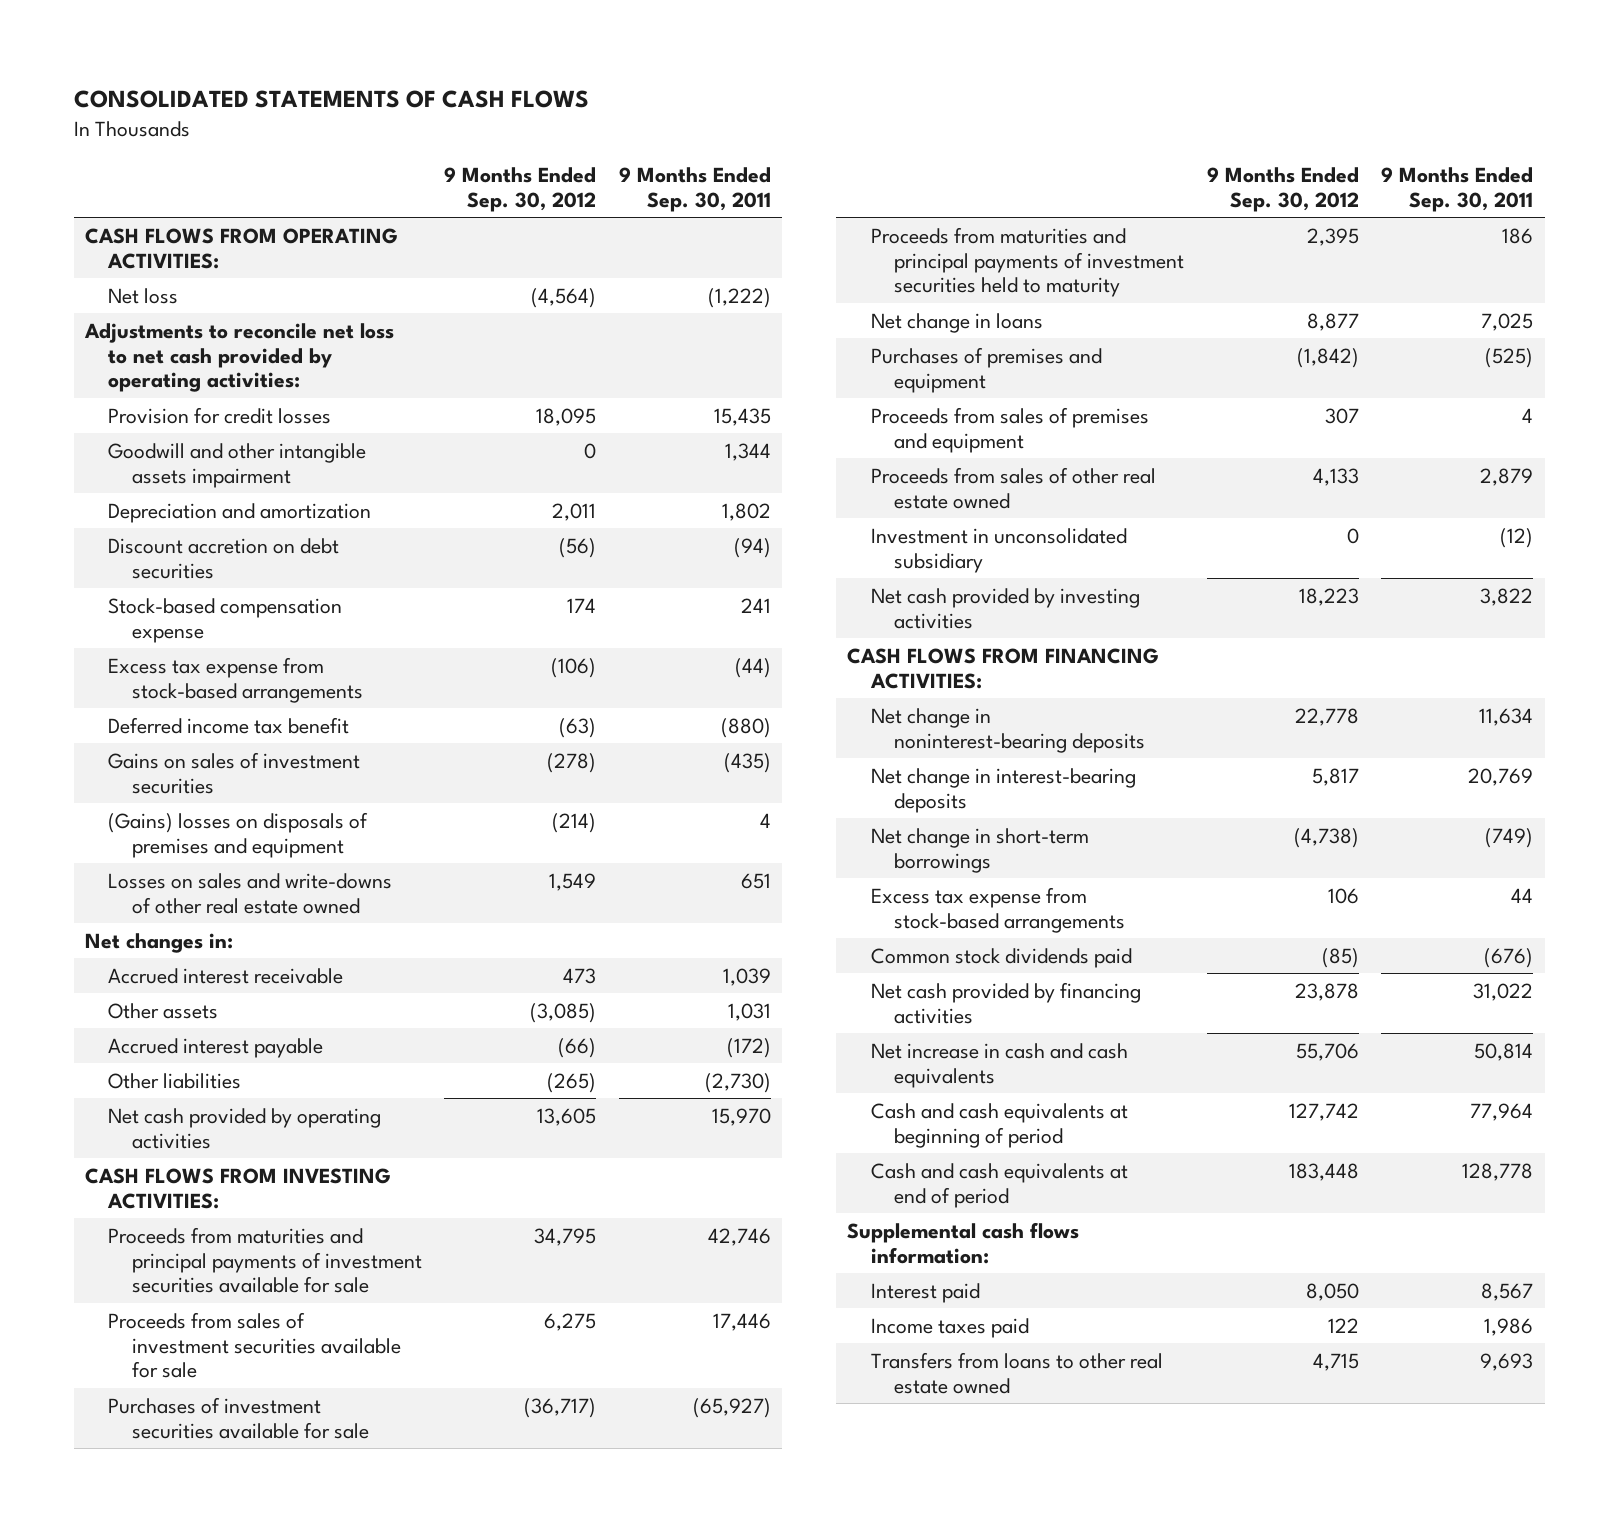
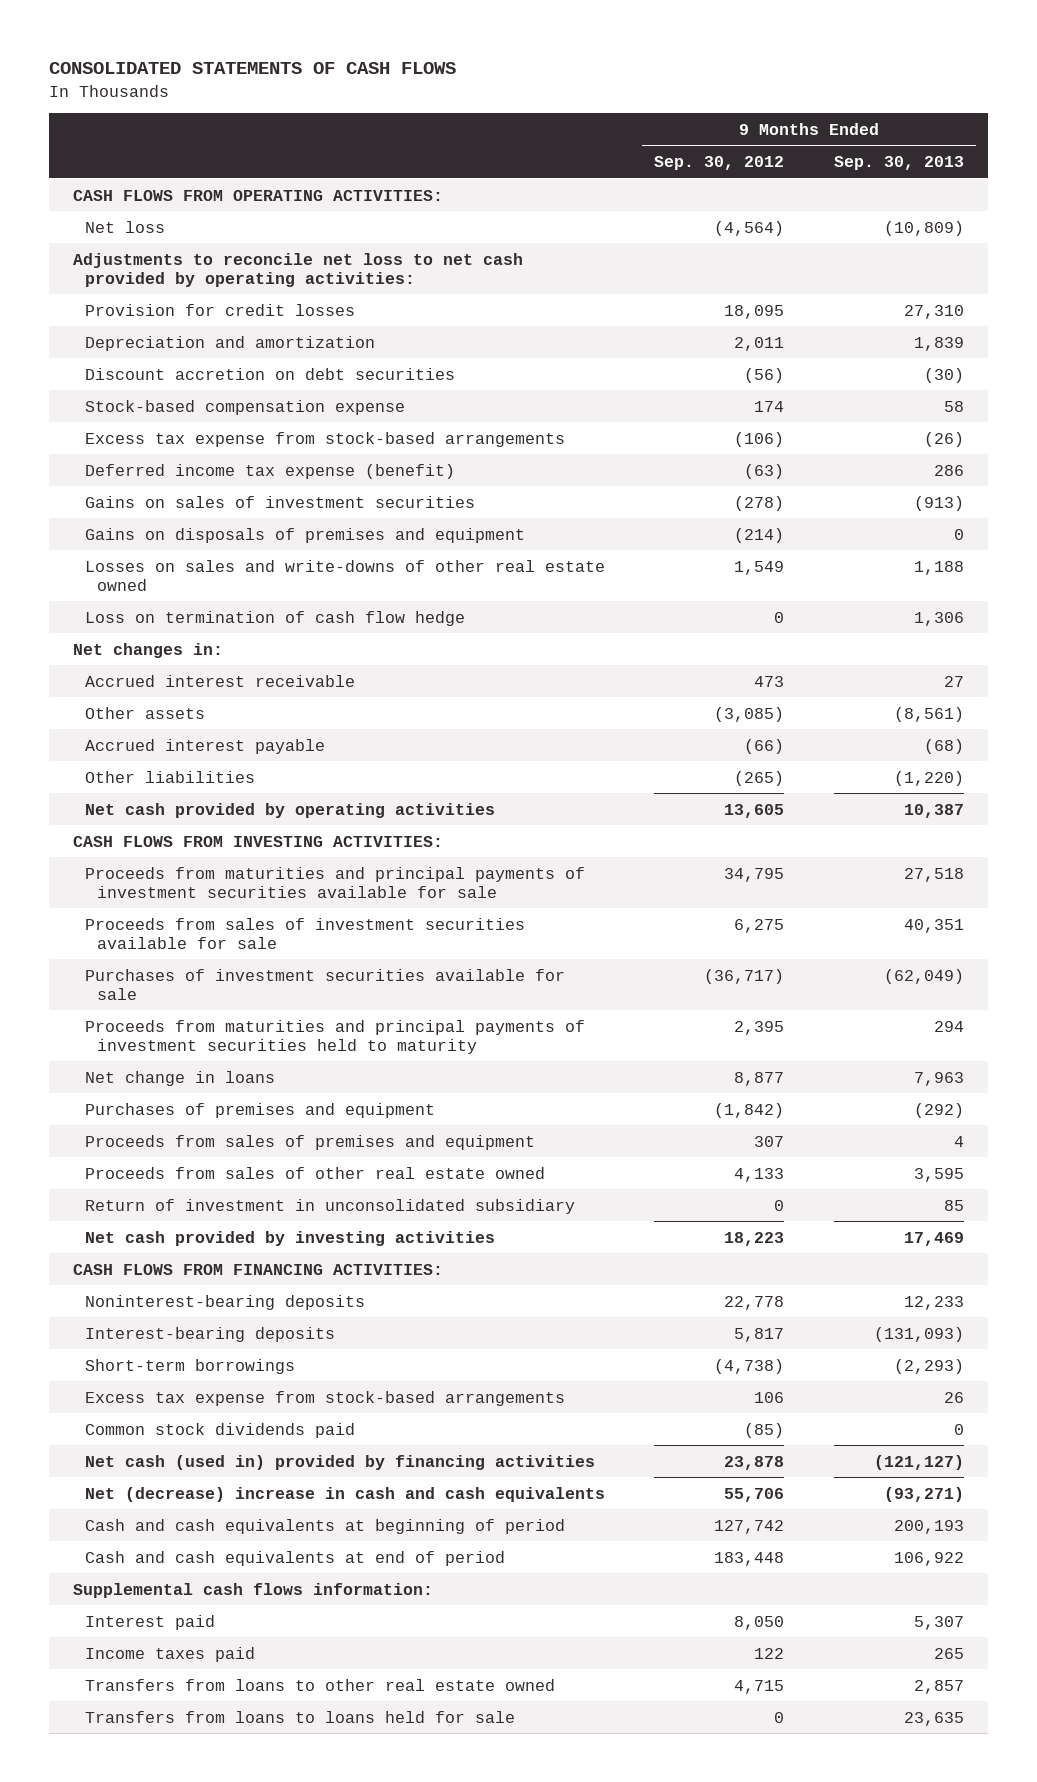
- | 9 Months Ended Sep. 30, 2012 | 9 Months Ended Sep. 30, 2011
+ | 9 Months Ended Sep. 30, 2012 | 9 Months Ended Sep. 30, 2013
- Goodwill and other intangible assets impairment | 0 | 1,344
- Deferred income tax benefit | (63) | (880)
+ Deferred income tax expense (benefit) | (63) | 286
- (Gains) losses on disposals of premises and equipment | (214) | 4
+ Gains on disposals of premises and equipment | (214) | 0
+ Loss on termination of cash flow hedge | 0 | 1,306
- Investment in unconsolidated subsidiary | 0 | (12)
+ Return of investment in unconsolidated subsidiary | 0 | 85
- Net change in noninterest-bearing deposits | 22,778 | 11,634
- Net change in interest-bearing deposits | 5,817 | 20,769
- Net change in short-term borrowings | (4,738) | (749)
+ Noninterest-bearing deposits | 22,778 | 12,233
+ Interest-bearing deposits | 5,817 | (131,093)
+ Short-term borrowings | (4,738) | (2,293)
- Net cash provided by financing activities | 23,878 | 31,022
- Net increase in cash and cash equivalents | 55,706 | 50,814
+ Net cash (used in) provided by financing activities | 23,878 | (121,127)
+ Net (decrease) increase in cash and cash equivalents | 55,706 | (93,271)
+ Transfers from loans to loans held for sale | 0 | 23,635

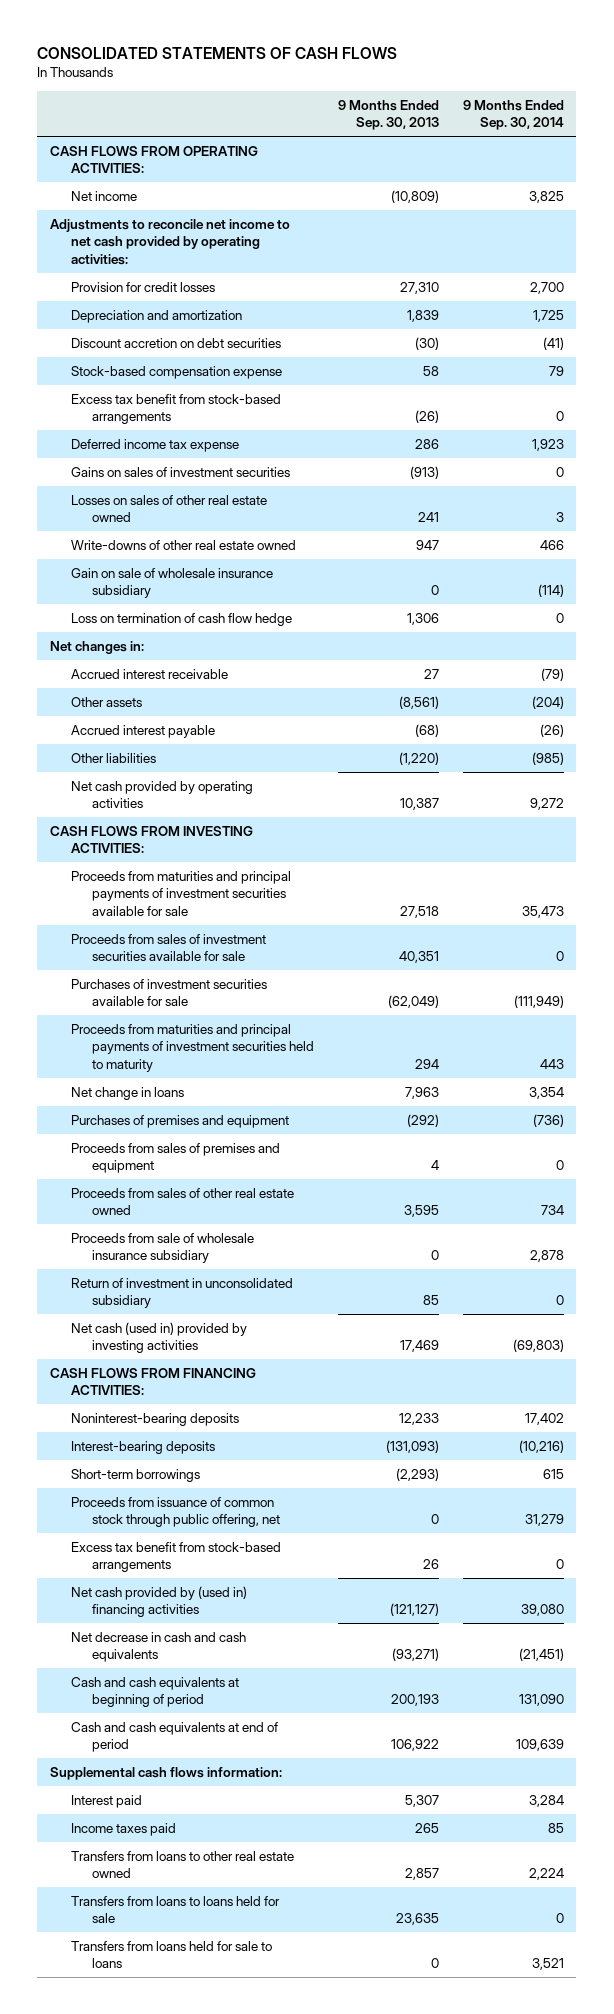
- | 9 Months Ended Sep. 30, 2012 | 9 Months Ended Sep. 30, 2013
+ | 9 Months Ended Sep. 30, 2013 | 9 Months Ended Sep. 30, 2014
- Net loss | (4,564) | (10,809)
- Adjustments to reconcile net loss to net cash provided by operating activities:
+ Net income | (10,809) | 3,825
+ Adjustments to reconcile net income to net cash provided by operating activities:
- Excess tax expense from stock-based arrangements | (106) | (26)
- Deferred income tax expense (benefit) | (63) | 286
+ Excess tax benefit from stock-based arrangements | (26) | 0
+ Deferred income tax expense | 286 | 1,923
- Gains on disposals of premises and equipment | (214) | 0
- Losses on sales and write-downs of other real estate owned | 1,549 | 1,188
+ Losses on sales of other real estate owned | 241 | 3
+ Write-downs of other real estate owned | 947 | 466
+ Gain on sale of wholesale insurance subsidiary | 0 | (114)
+ Proceeds from sale of wholesale insurance subsidiary | 0 | 2,878
- Net cash provided by investing activities | 18,223 | 17,469
+ Net cash (used in) provided by investing activities | 17,469 | (69,803)
- Excess tax expense from stock-based arrangements | 106 | 26
- Common stock dividends paid | (85) | 0
- Net cash (used in) provided by financing activities | 23,878 | (121,127)
- Net (decrease) increase in cash and cash equivalents | 55,706 | (93,271)
+ Proceeds from issuance of common stock through public offering, net | 0 | 31,279
+ Excess tax benefit from stock-based arrangements | 26 | 0
+ Net cash provided by (used in) financing activities | (121,127) | 39,080
+ Net decrease in cash and cash equivalents | (93,271) | (21,451)
+ Transfers from loans held for sale to loans | 0 | 3,521

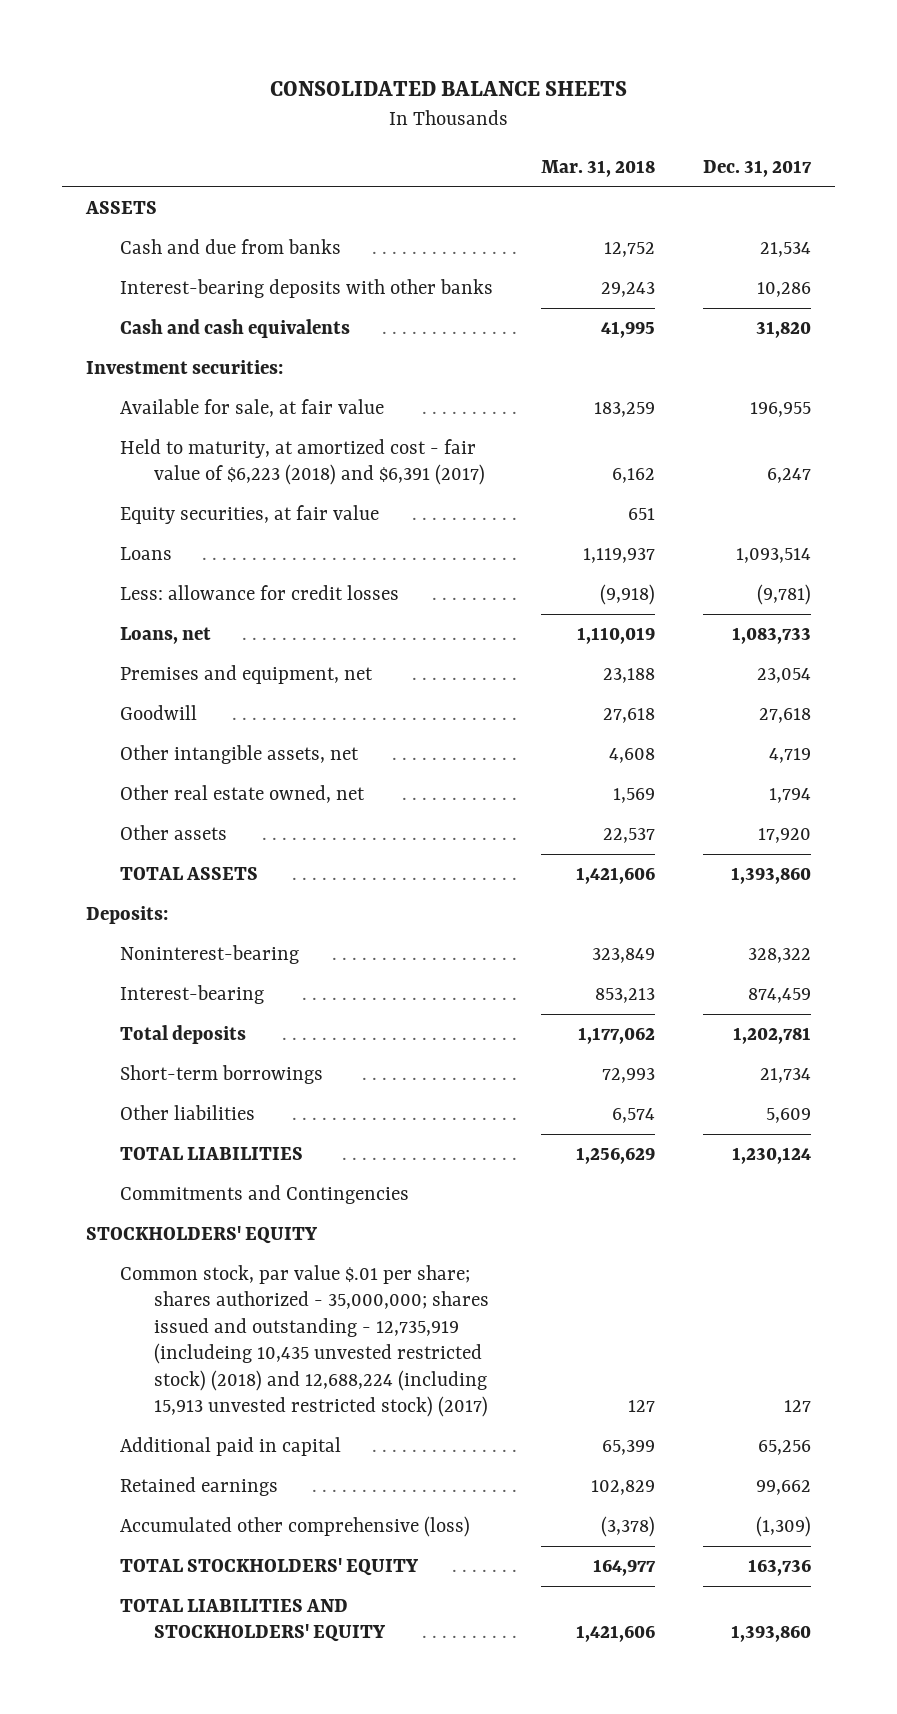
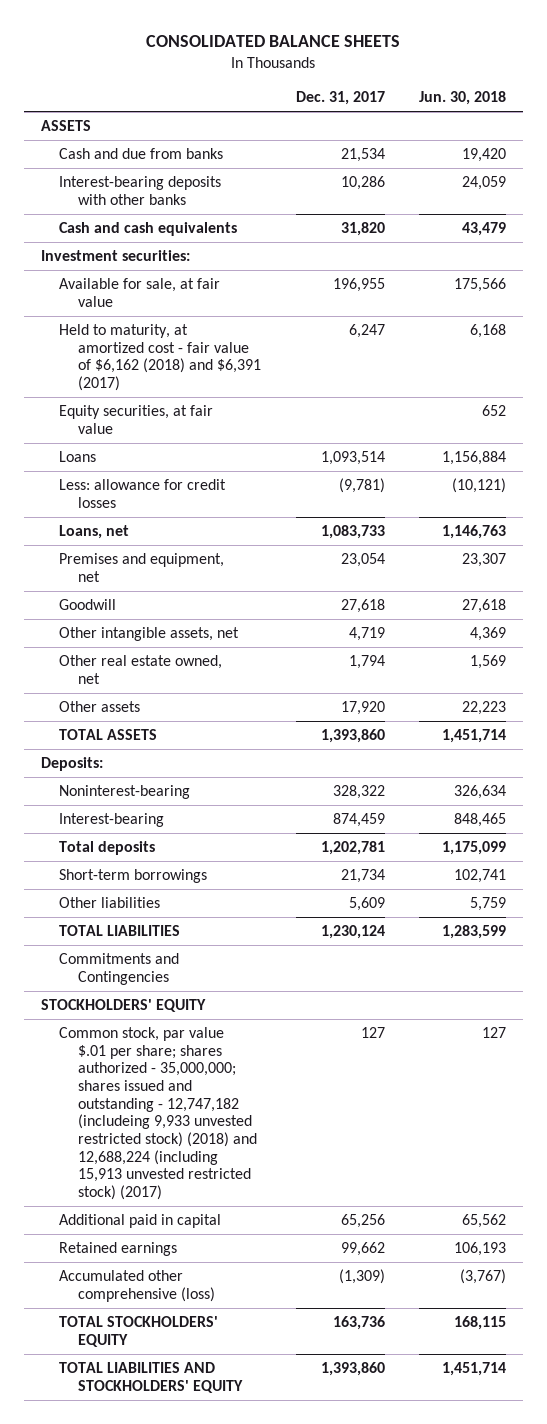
- | Mar. 31, 2018 | Dec. 31, 2017
+ | Dec. 31, 2017 | Jun. 30, 2018
- Held to maturity, at amortized cost - fair value of $6,223 (2018) and $6,391 (2017) | 6,162 | 6,247
+ Held to maturity, at amortized cost - fair value of $6,162 (2018) and $6,391 (2017) | 6,247 | 6,168
- Common stock, par value $.01 per share; shares authorized - 35,000,000; shares issued and outstanding - 12,735,919 (includeing 10,435 unvested restricted stock) (2018) and 12,688,224 (including 15,913 unvested restricted stock) (2017) | 127 | 127
+ Common stock, par value $.01 per share; shares authorized - 35,000,000; shares issued and outstanding - 12,747,182 (includeing 9,933 unvested restricted stock) (2018) and 12,688,224 (including 15,913 unvested restricted stock) (2017) | 127 | 127

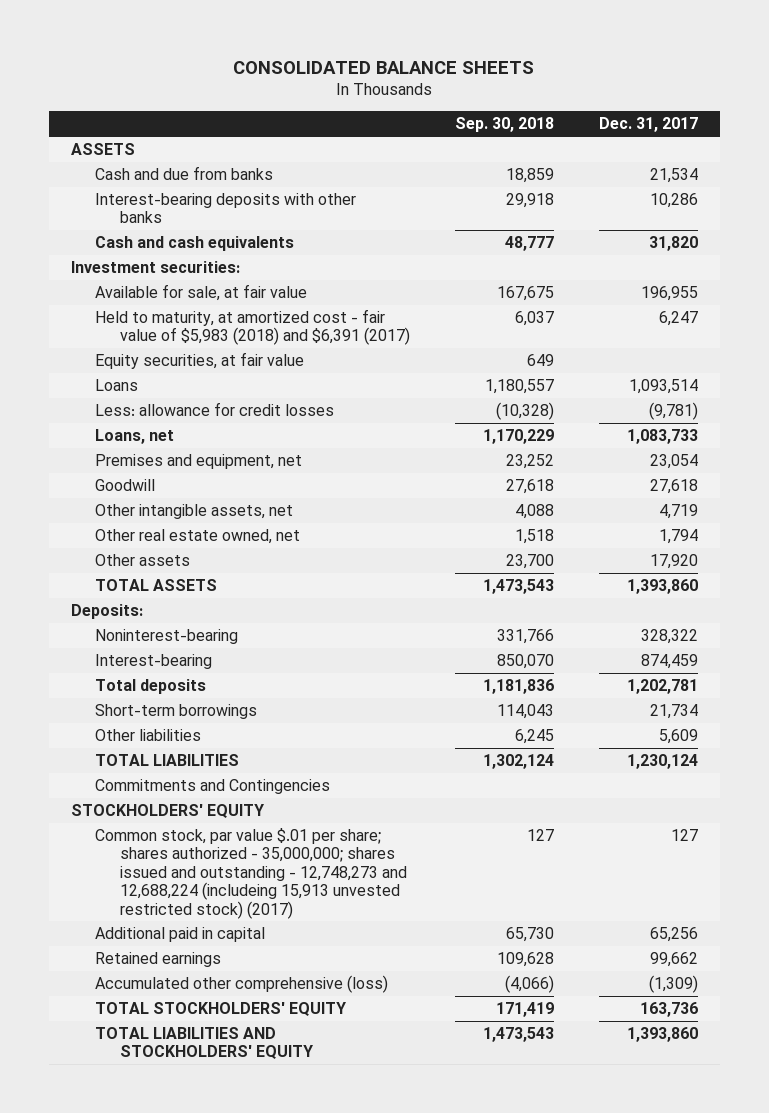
- | Dec. 31, 2017 | Jun. 30, 2018
+ | Sep. 30, 2018 | Dec. 31, 2017
- Held to maturity, at amortized cost - fair value of $6,162 (2018) and $6,391 (2017) | 6,247 | 6,168
+ Held to maturity, at amortized cost - fair value of $5,983 (2018) and $6,391 (2017) | 6,037 | 6,247
- Common stock, par value $.01 per share; shares authorized - 35,000,000; shares issued and outstanding - 12,747,182 (includeing 9,933 unvested restricted stock) (2018) and 12,688,224 (including 15,913 unvested restricted stock) (2017) | 127 | 127
+ Common stock, par value $.01 per share; shares authorized - 35,000,000; shares issued and outstanding - 12,748,273 and 12,688,224 (includeing 15,913 unvested restricted stock) (2017) | 127 | 127

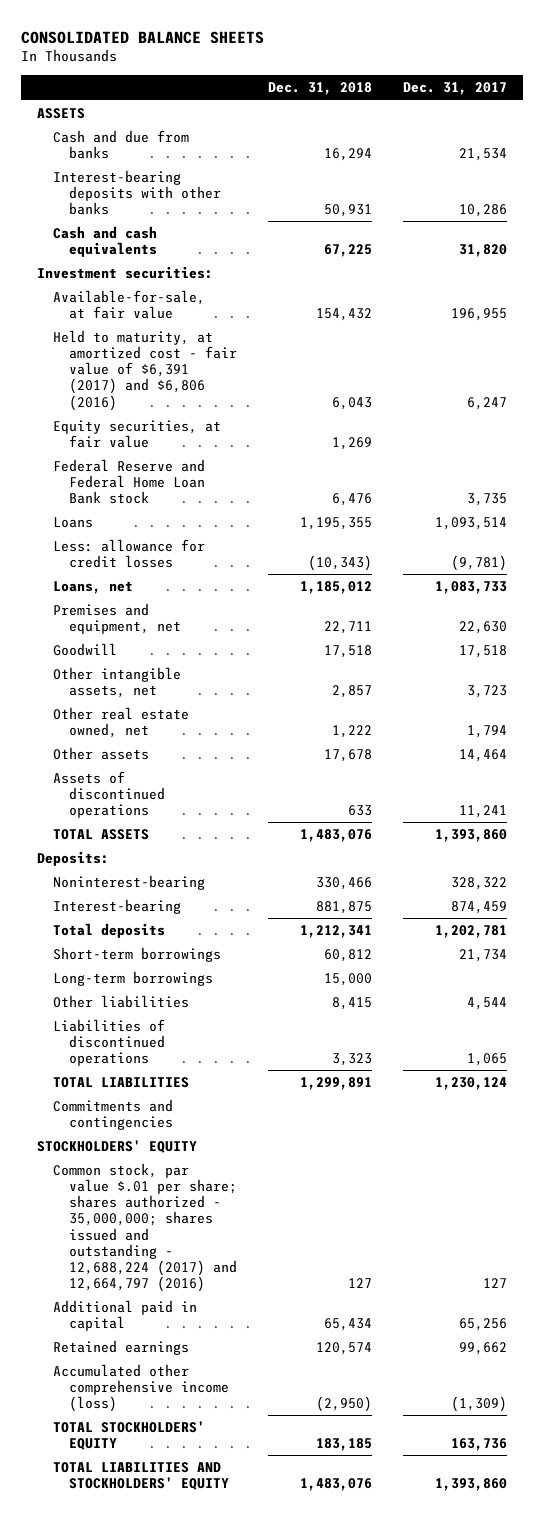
- | Sep. 30, 2018 | Dec. 31, 2017
+ | Dec. 31, 2018 | Dec. 31, 2017
- Available for sale, at fair value | 167,675 | 196,955
- Held to maturity, at amortized cost - fair value of $5,983 (2018) and $6,391 (2017) | 6,037 | 6,247
+ Available-for-sale, at fair value | 154,432 | 196,955
+ Held to maturity, at amortized cost - fair value of $6,391 (2017) and $6,806 (2016) | 6,043 | 6,247
+ Federal Reserve and Federal Home Loan Bank stock | 6,476 | 3,735
- Premises and equipment, net | 23,252 | 23,054
- Goodwill | 27,618 | 27,618
- Other intangible assets, net | 4,088 | 4,719
+ Premises and equipment, net | 22,711 | 22,630
+ Goodwill | 17,518 | 17,518
+ Other intangible assets, net | 2,857 | 3,723
- Other assets | 23,700 | 17,920
+ Other assets | 17,678 | 14,464
+ Assets of discontinued operations | 633 | 11,241
- Other liabilities | 6,245 | 5,609
+ Long-term borrowings | 15,000 |
+ Other liabilities | 8,415 | 4,544
+ Liabilities of discontinued operations | 3,323 | 1,065
- Commitments and Contingencies
+ Commitments and contingencies
- Common stock, par value $.01 per share; shares authorized - 35,000,000; shares issued and outstanding - 12,748,273 and 12,688,224 (includeing 15,913 unvested restricted stock) (2017) | 127 | 127
+ Common stock, par value $.01 per share; shares authorized - 35,000,000; shares issued and outstanding - 12,688,224 (2017) and 12,664,797 (2016) | 127 | 127
- Accumulated other comprehensive (loss) | (4,066) | (1,309)
+ Accumulated other comprehensive income (loss) | (2,950) | (1,309)

